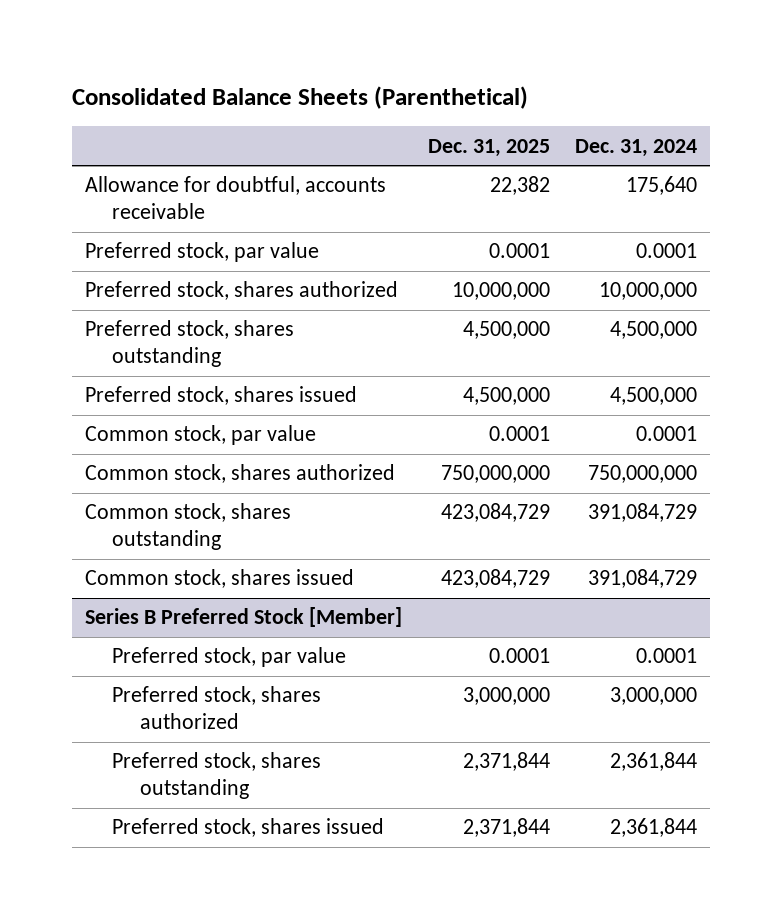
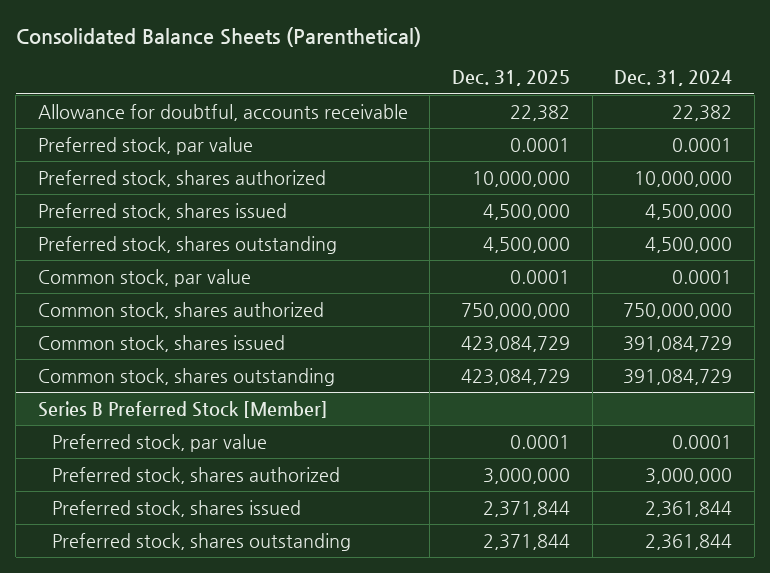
- Allowance for doubtful, accounts receivable | 22,382 | 175,640
+ Allowance for doubtful, accounts receivable | 22,382 | 22,382
moved down: Preferred stock, shares outstanding | 4,500,000 | 4,500,000
moved down: Common stock, shares outstanding | 423,084,729 | 391,084,729
@ Series B Preferred Stock [Member]
moved down: Preferred stock, shares outstanding | 2,371,844 | 2,361,844

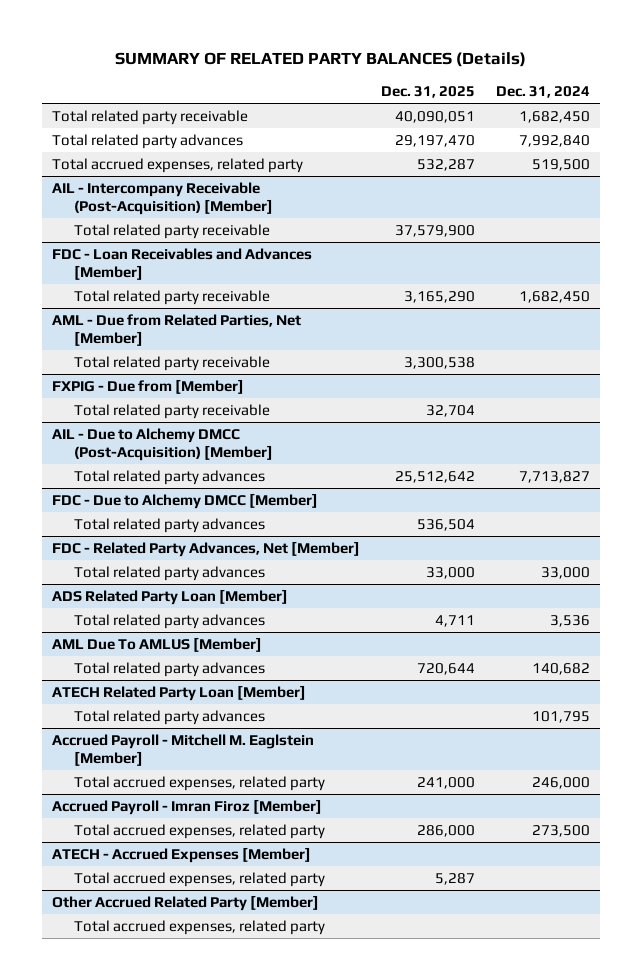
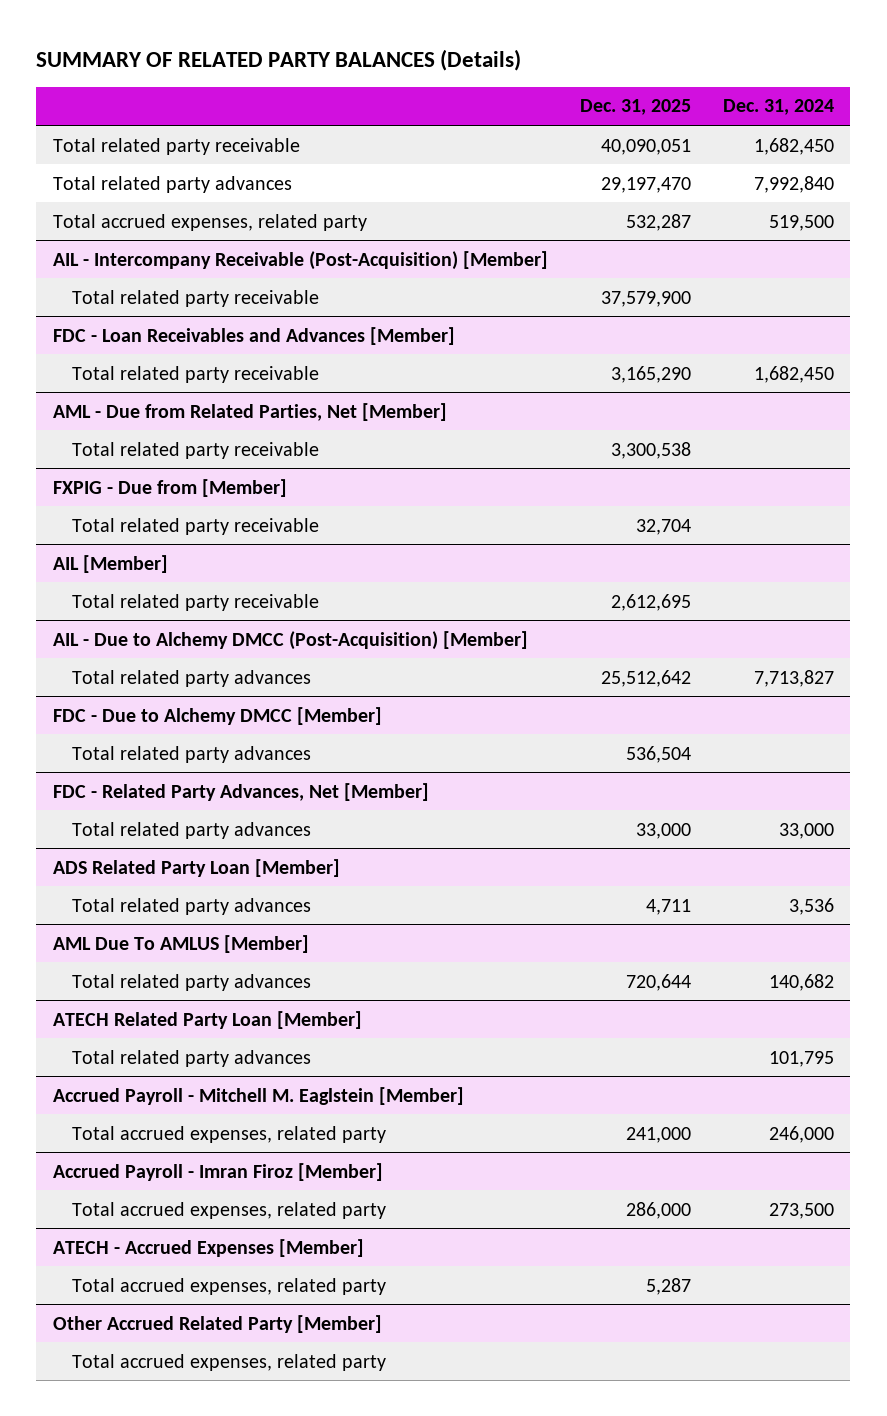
+ AIL [Member]
+ Total related party receivable | 2,612,695 |

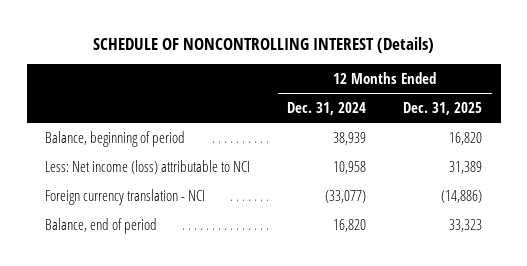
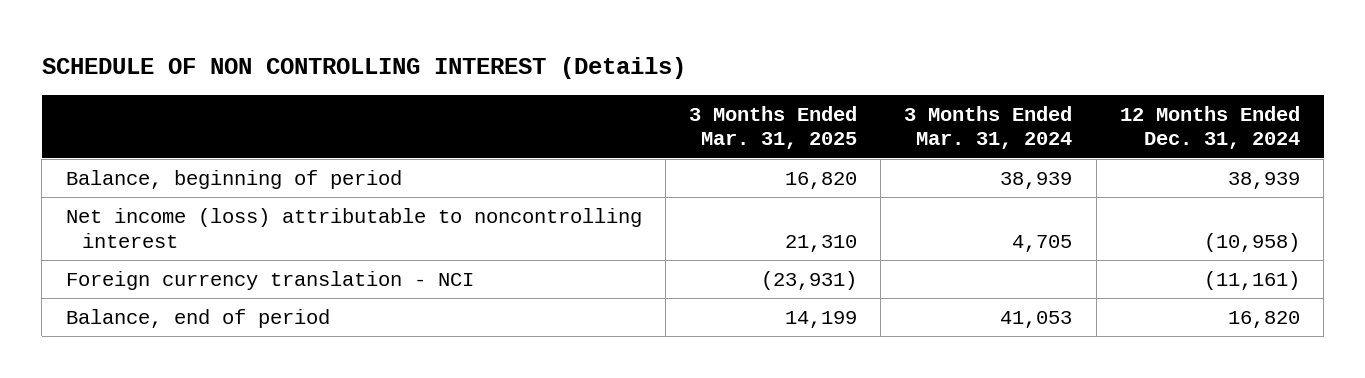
- SCHEDULE OF NONCONTROLLING INTEREST (Details)
+ SCHEDULE OF NON CONTROLLING INTEREST (Details)
- | 12 Months Ended Dec. 31, 2024 | 12 Months Ended Dec. 31, 2025
+ | 3 Months Ended Mar. 31, 2025 | 3 Months Ended Mar. 31, 2024 | 12 Months Ended Dec. 31, 2024
- Less: Net income (loss) attributable to NCI | 10,958 | 31,389
- Foreign currency translation - NCI | (33,077) | (14,886)
+ Net income (loss) attributable to noncontrolling interest | 21,310 | 4,705 | (10,958)
+ Foreign currency translation - NCI | (23,931) | | (11,161)

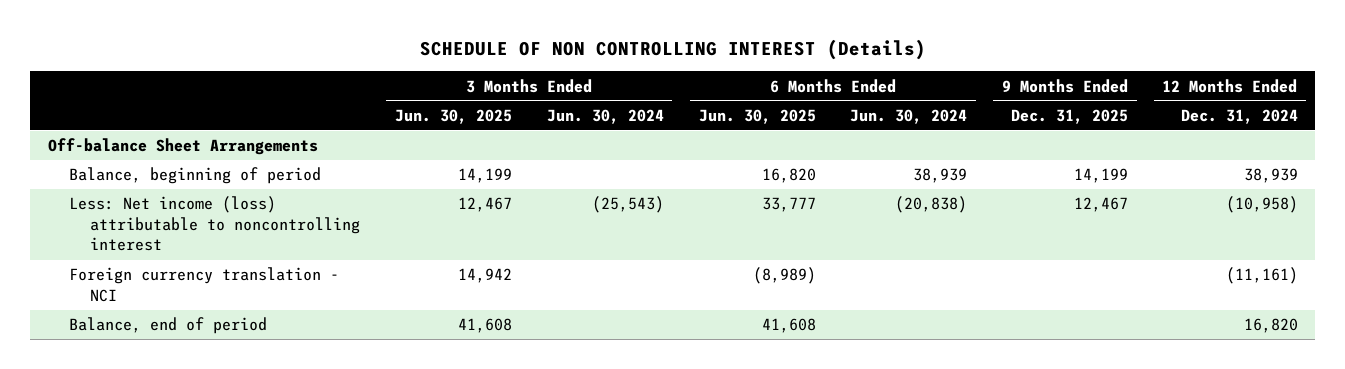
- | 3 Months Ended Mar. 31, 2025 | 3 Months Ended Mar. 31, 2024 | 12 Months Ended Dec. 31, 2024
+ | 3 Months Ended Jun. 30, 2025 | 3 Months Ended Jun. 30, 2024 | 6 Months Ended Jun. 30, 2025 | 6 Months Ended Jun. 30, 2024 | 9 Months Ended Dec. 31, 2025 | 12 Months Ended Dec. 31, 2024
+ Off-balance Sheet Arrangements
- Net income (loss) attributable to noncontrolling interest | 21,310 | 4,705 | (10,958)
+ Less: Net income (loss) attributable to noncontrolling interest | 12,467 | (25,543) | 33,777 | (20,838) | 12,467 | (10,958)

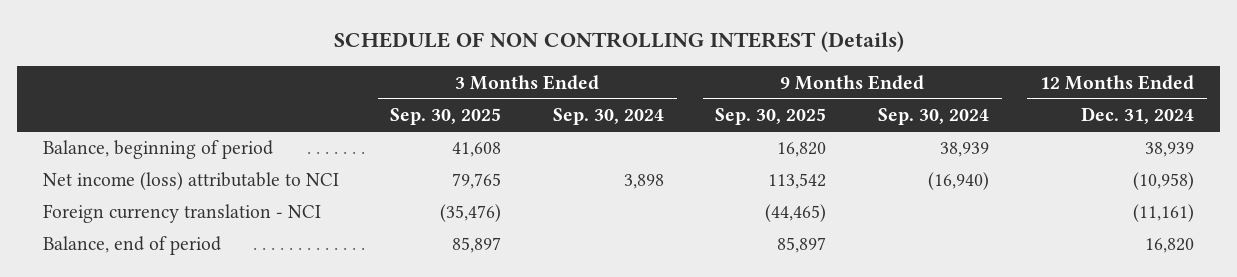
- | 3 Months Ended Jun. 30, 2025 | 3 Months Ended Jun. 30, 2024 | 6 Months Ended Jun. 30, 2025 | 6 Months Ended Jun. 30, 2024 | 9 Months Ended Dec. 31, 2025 | 12 Months Ended Dec. 31, 2024
+ | 3 Months Ended Sep. 30, 2025 | 3 Months Ended Sep. 30, 2024 | 9 Months Ended Sep. 30, 2025 | 9 Months Ended Sep. 30, 2024 | 12 Months Ended Dec. 31, 2024
- Off-balance Sheet Arrangements
- Less: Net income (loss) attributable to noncontrolling interest | 12,467 | (25,543) | 33,777 | (20,838) | 12,467 | (10,958)
+ Net income (loss) attributable to NCI | 79,765 | 3,898 | 113,542 | (16,940) | (10,958)

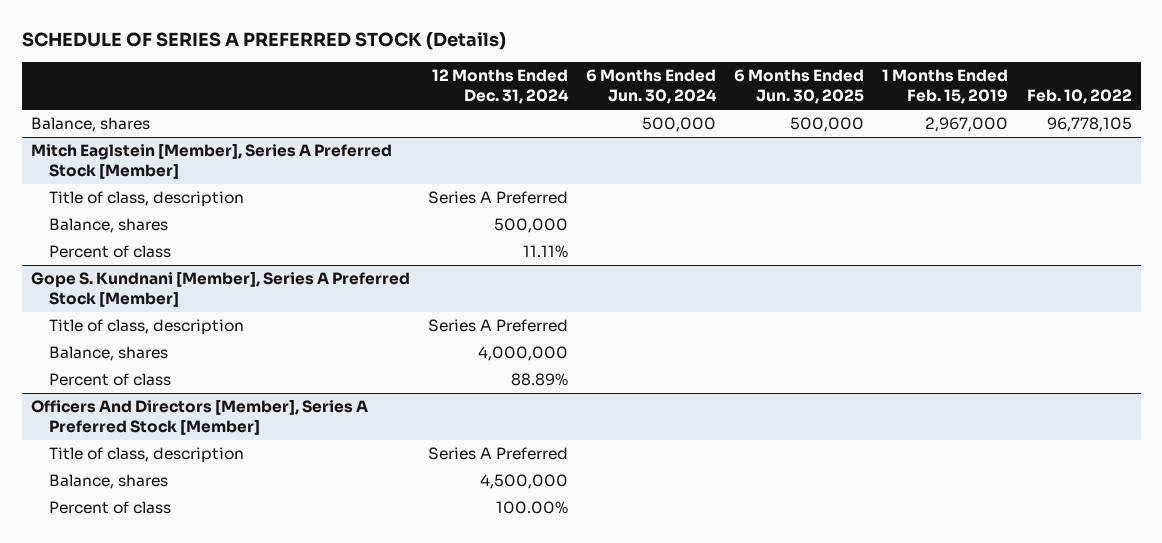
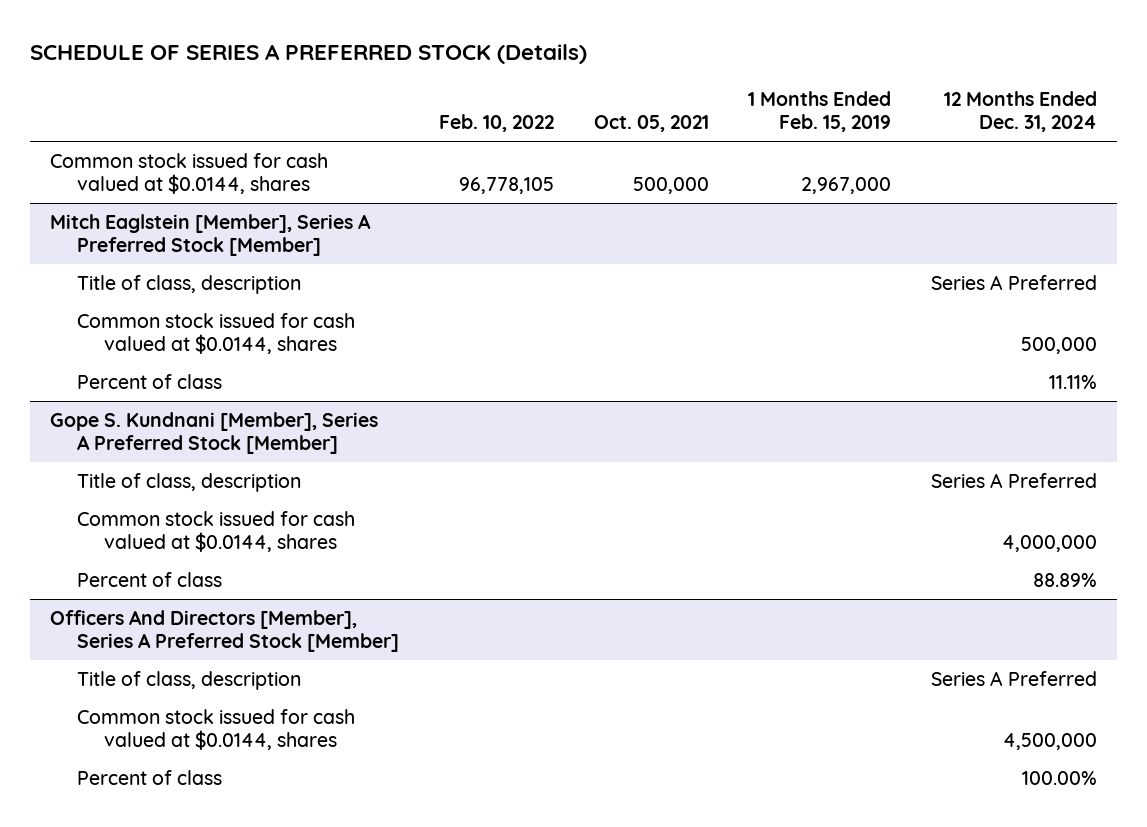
- | 12 Months Ended Dec. 31, 2024 | 6 Months Ended Jun. 30, 2024 | 6 Months Ended Jun. 30, 2025 | 1 Months Ended Feb. 15, 2019 | Feb. 10, 2022
+ | Feb. 10, 2022 | Oct. 05, 2021 | 1 Months Ended Feb. 15, 2019 | 12 Months Ended Dec. 31, 2024
- Balance, shares | | 500,000 | 500,000 | 2,967,000 | 96,778,105
+ Common stock issued for cash valued at $0.0144, shares | 96,778,105 | 500,000 | 2,967,000 |
@ Mitch Eaglstein [Member], Series A Preferred Stock [Member]
- Balance, shares | 500,000 | | | |
+ Common stock issued for cash valued at $0.0144, shares | | | | 500,000
@ Gope S. Kundnani [Member], Series A Preferred Stock [Member]
- Balance, shares | 4,000,000 | | | |
+ Common stock issued for cash valued at $0.0144, shares | | | | 4,000,000
@ Officers And Directors [Member], Series A Preferred Stock [Member]
- Balance, shares | 4,500,000 | | | |
+ Common stock issued for cash valued at $0.0144, shares | | | | 4,500,000

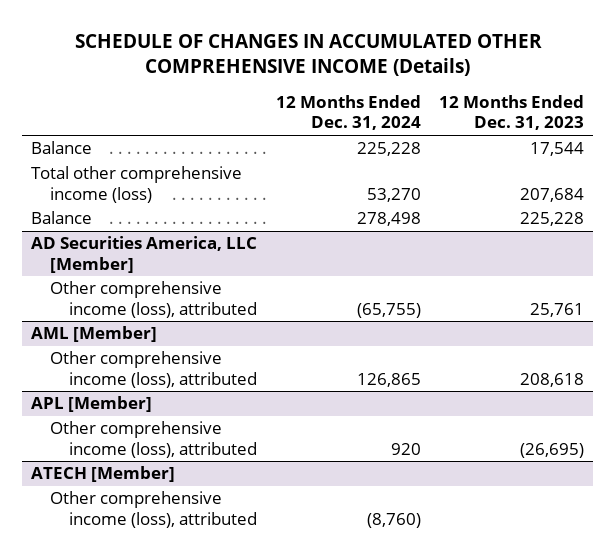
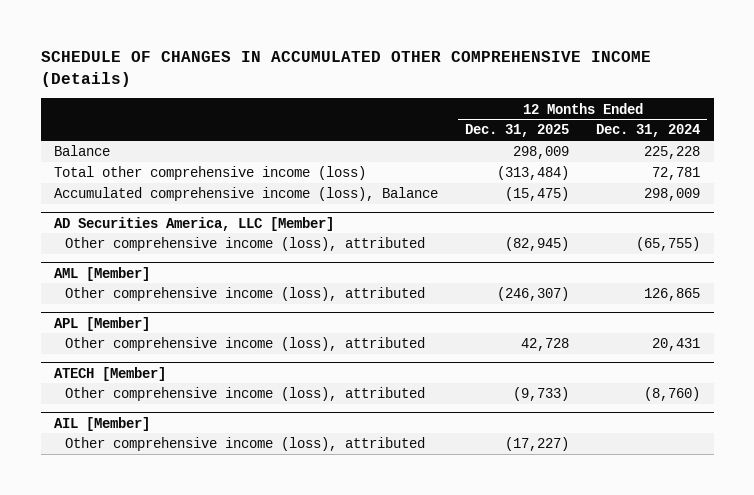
- | 12 Months Ended Dec. 31, 2024 | 12 Months Ended Dec. 31, 2023
+ | 12 Months Ended Dec. 31, 2025 | 12 Months Ended Dec. 31, 2024
- Total other comprehensive income (loss) | 53,270 | 207,684
- Balance | 278,498 | 225,228
+ Total other comprehensive income (loss) | (313,484) | 72,781
+ Accumulated comprehensive income (loss), Balance | (15,475) | 298,009
@ APL [Member]
- Other comprehensive income (loss), attributed | 920 | (26,695)
+ Other comprehensive income (loss), attributed | 42,728 | 20,431
+ AIL [Member]
+ Other comprehensive income (loss), attributed | (17,227) |

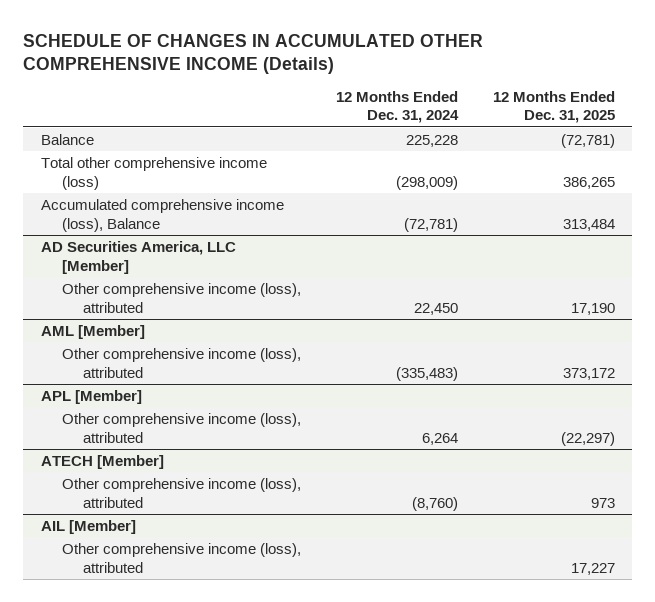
- | 12 Months Ended Dec. 31, 2025 | 12 Months Ended Dec. 31, 2024
+ | 12 Months Ended Dec. 31, 2024 | 12 Months Ended Dec. 31, 2025
- Balance | 298,009 | 225,228
- Total other comprehensive income (loss) | (313,484) | 72,781
- Accumulated comprehensive income (loss), Balance | (15,475) | 298,009
+ Balance | 225,228 | (72,781)
+ Total other comprehensive income (loss) | (298,009) | 386,265
+ Accumulated comprehensive income (loss), Balance | (72,781) | 313,484
@ AD Securities America, LLC [Member]
- Other comprehensive income (loss), attributed | (82,945) | (65,755)
+ Other comprehensive income (loss), attributed | 22,450 | 17,190
@ AML [Member]
- Other comprehensive income (loss), attributed | (246,307) | 126,865
+ Other comprehensive income (loss), attributed | (335,483) | 373,172
@ APL [Member]
- Other comprehensive income (loss), attributed | 42,728 | 20,431
+ Other comprehensive income (loss), attributed | 6,264 | (22,297)
@ ATECH [Member]
- Other comprehensive income (loss), attributed | (9,733) | (8,760)
+ Other comprehensive income (loss), attributed | (8,760) | 973
@ AIL [Member]
- Other comprehensive income (loss), attributed | (17,227) |
+ Other comprehensive income (loss), attributed | | 17,227

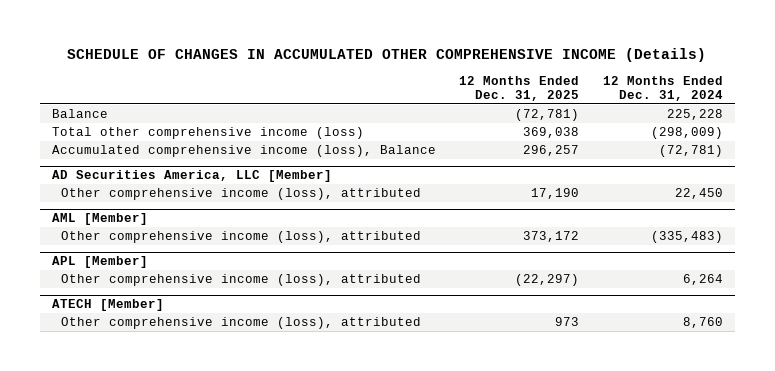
- | 12 Months Ended Dec. 31, 2024 | 12 Months Ended Dec. 31, 2025
+ | 12 Months Ended Dec. 31, 2025 | 12 Months Ended Dec. 31, 2024
- Total other comprehensive income (loss) | (298,009) | 386,265
- Accumulated comprehensive income (loss), Balance | (72,781) | 313,484
+ Total other comprehensive income (loss) | 369,038 | (298,009)
+ Accumulated comprehensive income (loss), Balance | 296,257 | (72,781)
@ ATECH [Member]
- Other comprehensive income (loss), attributed | (8,760) | 973
- AIL [Member]
- Other comprehensive income (loss), attributed | | 17,227
@ ATECH [Member]
+ Other comprehensive income (loss), attributed | 973 | 8,760

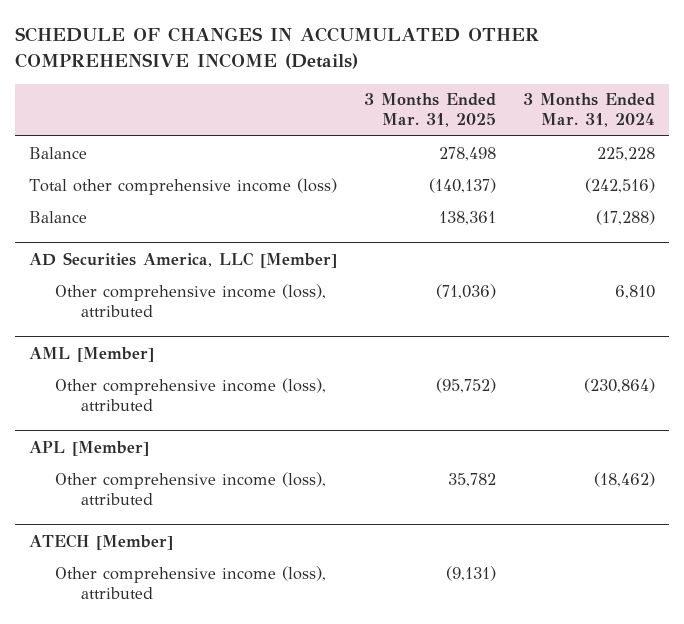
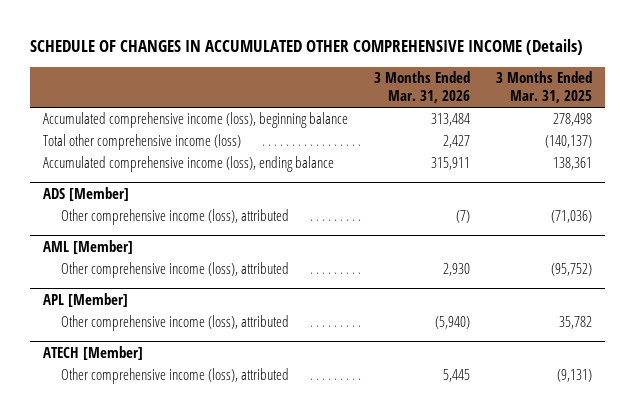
- | 3 Months Ended Mar. 31, 2025 | 3 Months Ended Mar. 31, 2024
+ | 3 Months Ended Mar. 31, 2026 | 3 Months Ended Mar. 31, 2025
- Balance | 278,498 | 225,228
+ Accumulated comprehensive income (loss), beginning balance | 313,484 | 278,498
- Balance | 138,361 | (17,288)
- AD Securities America, LLC [Member]
+ Accumulated comprehensive income (loss), ending balance | 315,911 | 138,361
+ ADS [Member]

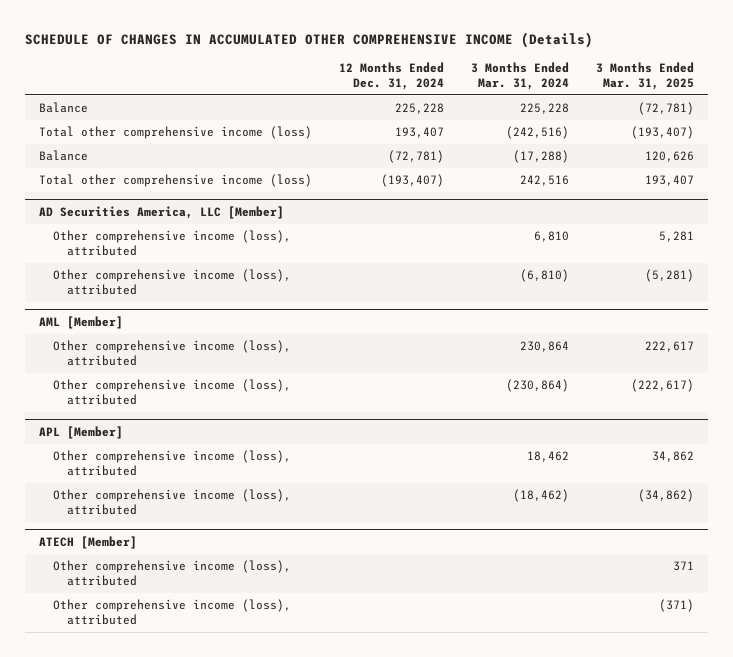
- | 3 Months Ended Mar. 31, 2026 | 3 Months Ended Mar. 31, 2025
+ | 12 Months Ended Dec. 31, 2024 | 3 Months Ended Mar. 31, 2024 | 3 Months Ended Mar. 31, 2025
- Accumulated comprehensive income (loss), beginning balance | 313,484 | 278,498
- Total other comprehensive income (loss) | 2,427 | (140,137)
- Accumulated comprehensive income (loss), ending balance | 315,911 | 138,361
- ADS [Member]
- Other comprehensive income (loss), attributed | (7) | (71,036)
+ Balance | 225,228 | 225,228 | (72,781)
+ Total other comprehensive income (loss) | 193,407 | (242,516) | (193,407)
+ Balance | (72,781) | (17,288) | 120,626
+ Total other comprehensive income (loss) | (193,407) | 242,516 | 193,407
+ AD Securities America, LLC [Member]
+ Other comprehensive income (loss), attributed | | 6,810 | 5,281
+ Other comprehensive income (loss), attributed | | (6,810) | (5,281)
@ AML [Member]
- Other comprehensive income (loss), attributed | 2,930 | (95,752)
+ Other comprehensive income (loss), attributed | | 230,864 | 222,617
+ Other comprehensive income (loss), attributed | | (230,864) | (222,617)
@ APL [Member]
- Other comprehensive income (loss), attributed | (5,940) | 35,782
+ Other comprehensive income (loss), attributed | | 18,462 | 34,862
+ Other comprehensive income (loss), attributed | | (18,462) | (34,862)
@ ATECH [Member]
- Other comprehensive income (loss), attributed | 5,445 | (9,131)
+ Other comprehensive income (loss), attributed | | | 371
+ Other comprehensive income (loss), attributed | | | (371)

